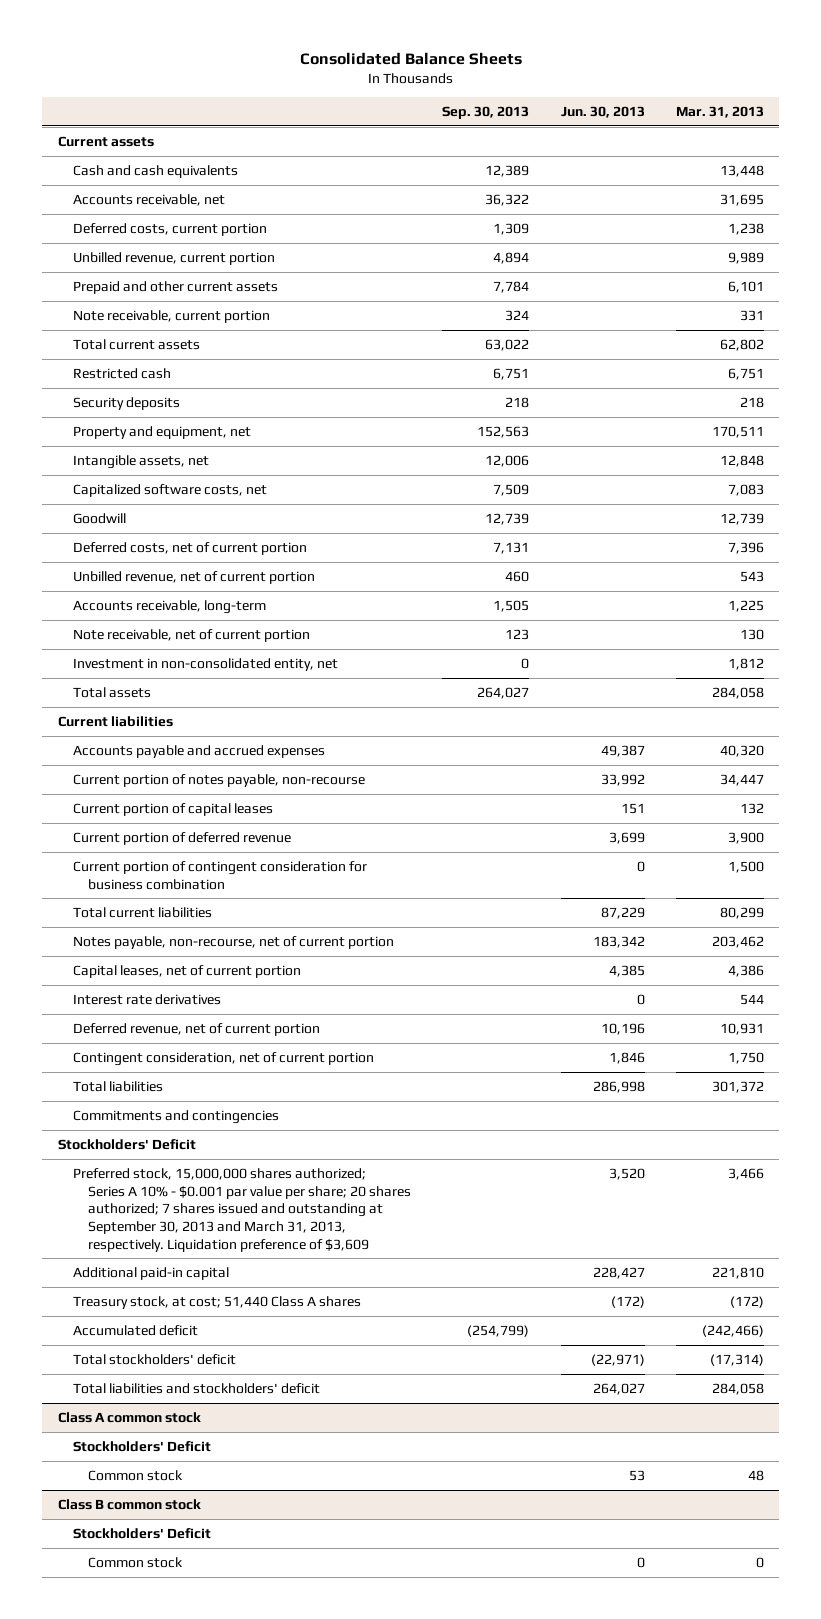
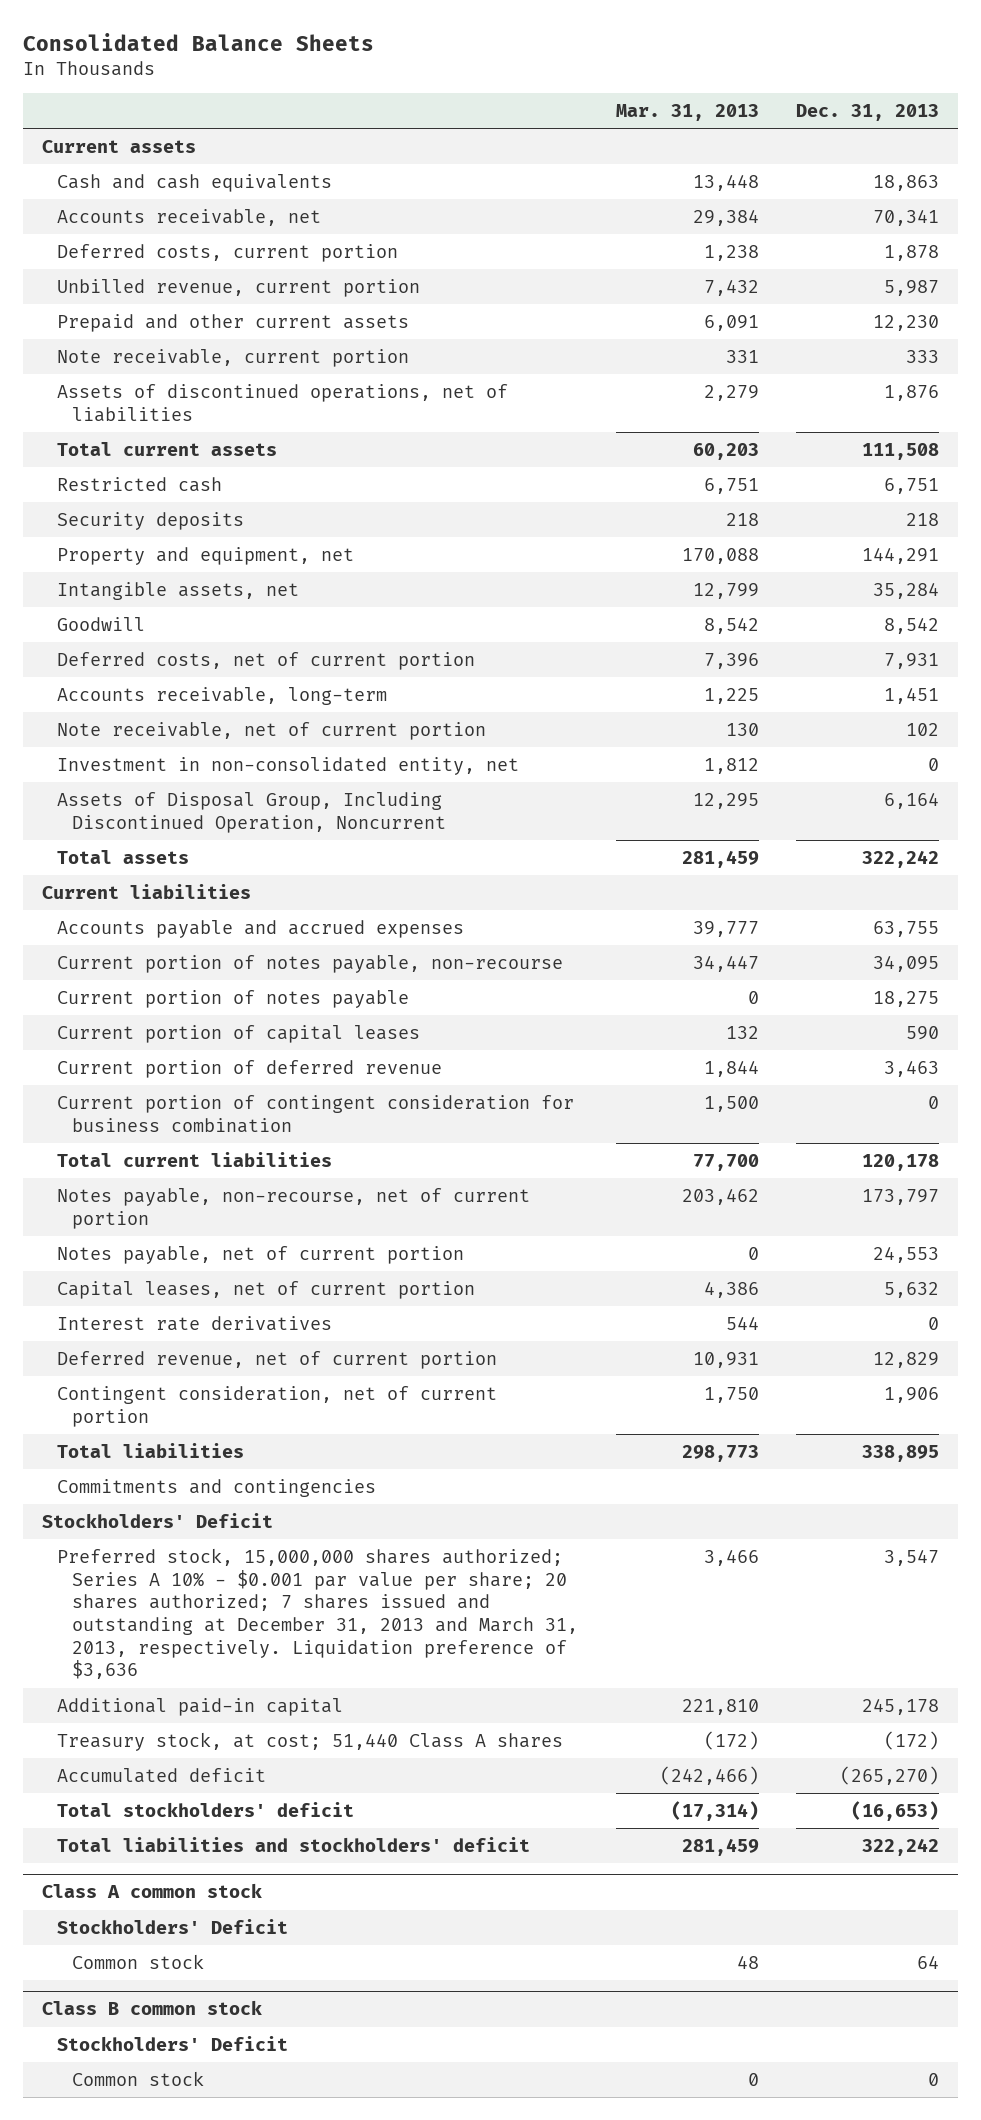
- | Sep. 30, 2013 | Jun. 30, 2013 | Mar. 31, 2013
+ | Mar. 31, 2013 | Dec. 31, 2013
- Accounts receivable, net | 36,322 | | 31,695
+ Accounts receivable, net | 29,384 | 70,341
- Unbilled revenue, current portion | 4,894 | | 9,989
- Prepaid and other current assets | 7,784 | | 6,101
+ Unbilled revenue, current portion | 7,432 | 5,987
+ Prepaid and other current assets | 6,091 | 12,230
- Total current assets | 63,022 | | 62,802
+ Assets of discontinued operations, net of liabilities | 2,279 | 1,876
+ Total current assets | 60,203 | 111,508
- Property and equipment, net | 152,563 | | 170,511
- Intangible assets, net | 12,006 | | 12,848
- Capitalized software costs, net | 7,509 | | 7,083
- Goodwill | 12,739 | | 12,739
+ Property and equipment, net | 170,088 | 144,291
+ Intangible assets, net | 12,799 | 35,284
+ Goodwill | 8,542 | 8,542
- Unbilled revenue, net of current portion | 460 | | 543
- Total assets | 264,027 | | 284,058
+ Assets of Disposal Group, Including Discontinued Operation, Noncurrent | 12,295 | 6,164
+ Total assets | 281,459 | 322,242
- Accounts payable and accrued expenses | | 49,387 | 40,320
+ Accounts payable and accrued expenses | 39,777 | 63,755
+ Current portion of notes payable | 0 | 18,275
- Current portion of deferred revenue | | 3,699 | 3,900
+ Current portion of deferred revenue | 1,844 | 3,463
- Total current liabilities | | 87,229 | 80,299
+ Total current liabilities | 77,700 | 120,178
+ Notes payable, net of current portion | 0 | 24,553
- Total liabilities | | 286,998 | 301,372
+ Total liabilities | 298,773 | 338,895
- Preferred stock, 15,000,000 shares authorized; Series A 10% - $0.001 par value per share; 20 shares authorized; 7 shares issued and outstanding at September 30, 2013 and March 31, 2013, respectively. Liquidation preference of $3,609 | | 3,520 | 3,466
+ Preferred stock, 15,000,000 shares authorized; Series A 10% - $0.001 par value per share; 20 shares authorized; 7 shares issued and outstanding at December 31, 2013 and March 31, 2013, respectively. Liquidation preference of $3,636 | 3,466 | 3,547
- Total liabilities and stockholders' deficit | | 264,027 | 284,058
+ Total liabilities and stockholders' deficit | 281,459 | 322,242

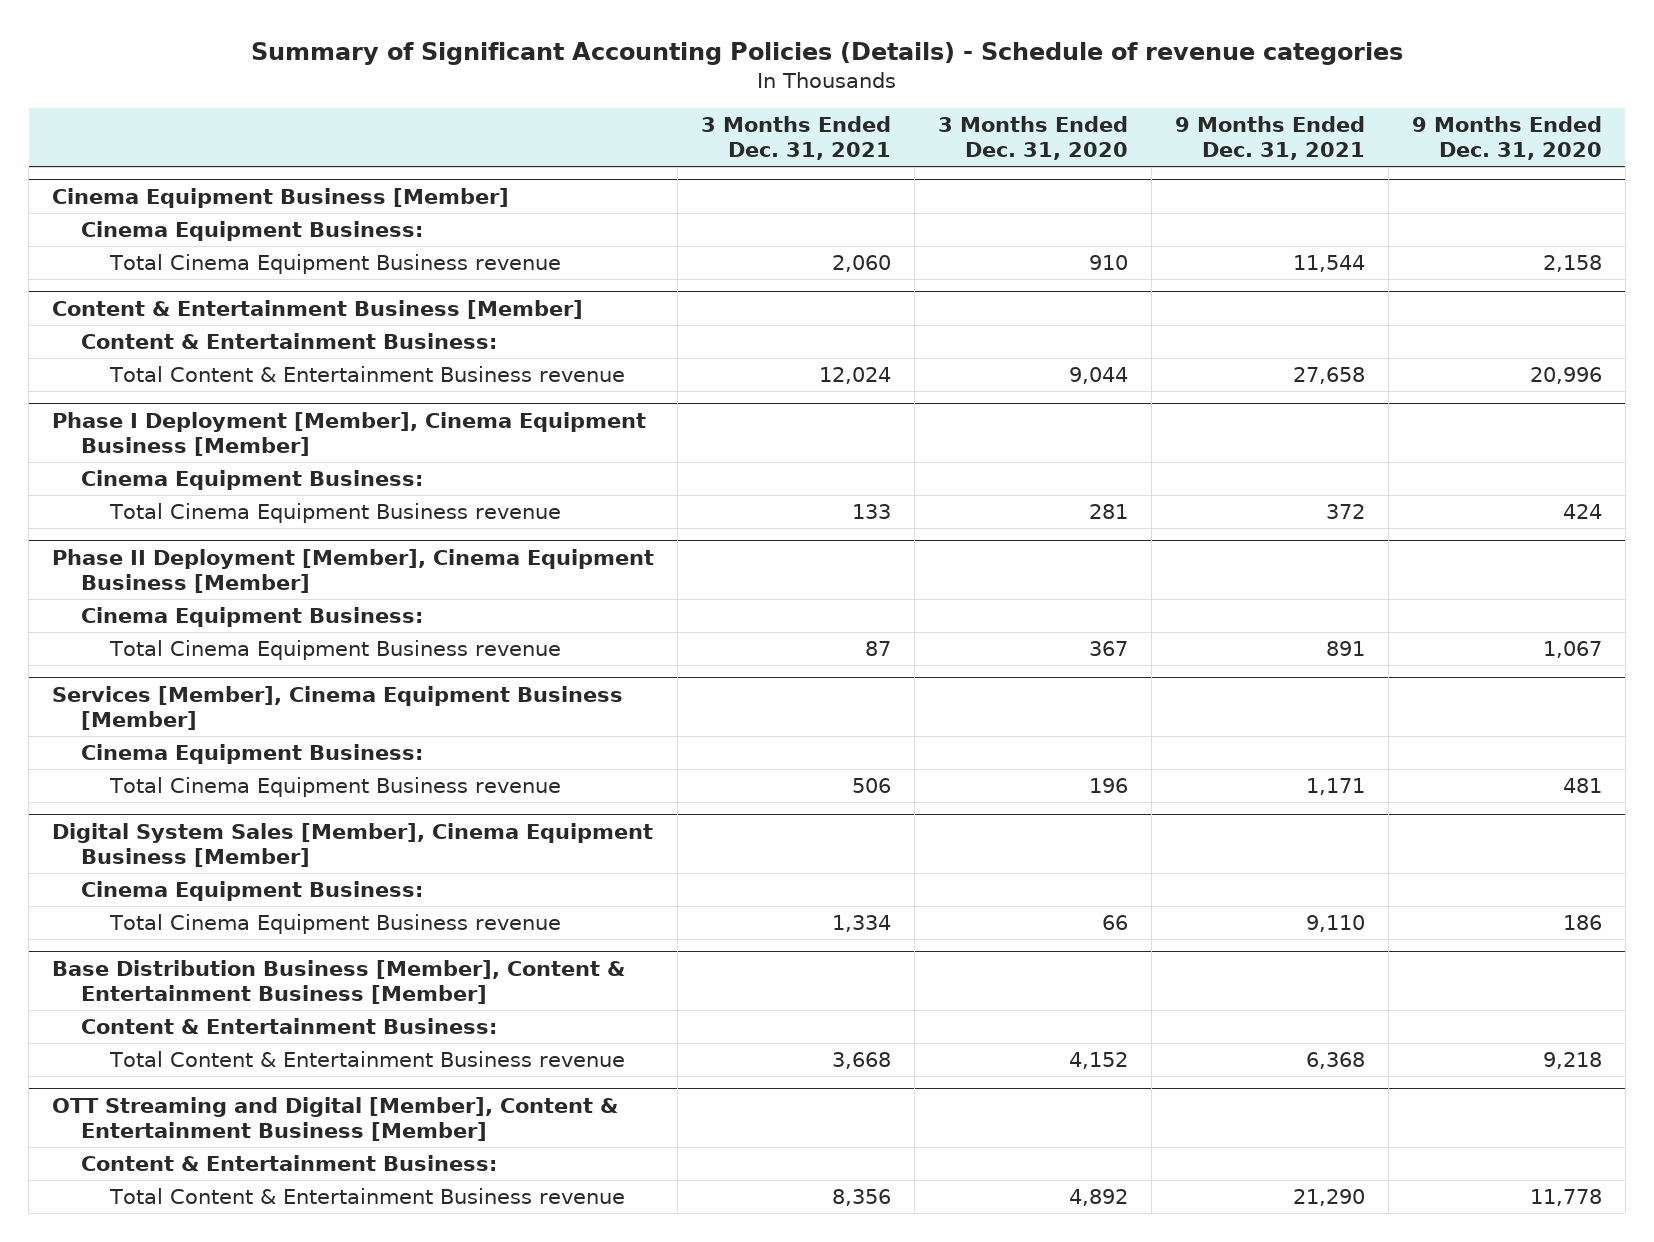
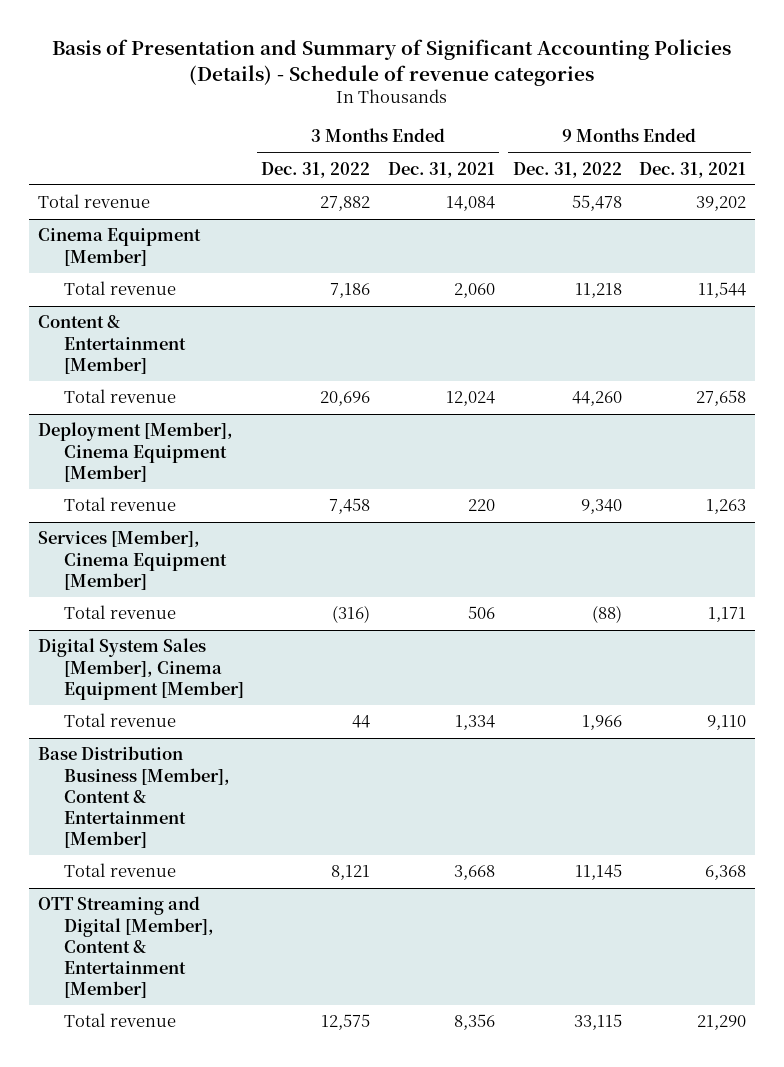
- Summary of Significant Accounting Policies (Details) - Schedule of revenue categories
+ Basis of Presentation and Summary of Significant Accounting Policies (Details) - Schedule of revenue categories
- | 3 Months Ended Dec. 31, 2021 | 3 Months Ended Dec. 31, 2020 | 9 Months Ended Dec. 31, 2021 | 9 Months Ended Dec. 31, 2020
+ | 3 Months Ended Dec. 31, 2022 | 3 Months Ended Dec. 31, 2021 | 9 Months Ended Dec. 31, 2022 | 9 Months Ended Dec. 31, 2021
- Cinema Equipment Business [Member]
- Cinema Equipment Business:
- Total Cinema Equipment Business revenue | 2,060 | 910 | 11,544 | 2,158
- Content & Entertainment Business [Member]
- Content & Entertainment Business:
- Total Content & Entertainment Business revenue | 12,024 | 9,044 | 27,658 | 20,996
- Phase I Deployment [Member], Cinema Equipment Business [Member]
- Cinema Equipment Business:
- Total Cinema Equipment Business revenue | 133 | 281 | 372 | 424
- Phase II Deployment [Member], Cinema Equipment Business [Member]
- Cinema Equipment Business:
- Total Cinema Equipment Business revenue | 87 | 367 | 891 | 1,067
- Services [Member], Cinema Equipment Business [Member]
- Cinema Equipment Business:
- Total Cinema Equipment Business revenue | 506 | 196 | 1,171 | 481
- Digital System Sales [Member], Cinema Equipment Business [Member]
- Cinema Equipment Business:
- Total Cinema Equipment Business revenue | 1,334 | 66 | 9,110 | 186
- Base Distribution Business [Member], Content & Entertainment Business [Member]
- Content & Entertainment Business:
- Total Content & Entertainment Business revenue | 3,668 | 4,152 | 6,368 | 9,218
- OTT Streaming and Digital [Member], Content & Entertainment Business [Member]
- Content & Entertainment Business:
- Total Content & Entertainment Business revenue | 8,356 | 4,892 | 21,290 | 11,778
+ Total revenue | 27,882 | 14,084 | 55,478 | 39,202
+ Cinema Equipment [Member]
+ Total revenue | 7,186 | 2,060 | 11,218 | 11,544
+ Content & Entertainment [Member]
+ Total revenue | 20,696 | 12,024 | 44,260 | 27,658
+ Deployment [Member], Cinema Equipment [Member]
+ Total revenue | 7,458 | 220 | 9,340 | 1,263
+ Services [Member], Cinema Equipment [Member]
+ Total revenue | (316) | 506 | (88) | 1,171
+ Digital System Sales [Member], Cinema Equipment [Member]
+ Total revenue | 44 | 1,334 | 1,966 | 9,110
+ Base Distribution Business [Member], Content & Entertainment [Member]
+ Total revenue | 8,121 | 3,668 | 11,145 | 6,368
+ OTT Streaming and Digital [Member], Content & Entertainment [Member]
+ Total revenue | 12,575 | 8,356 | 33,115 | 21,290

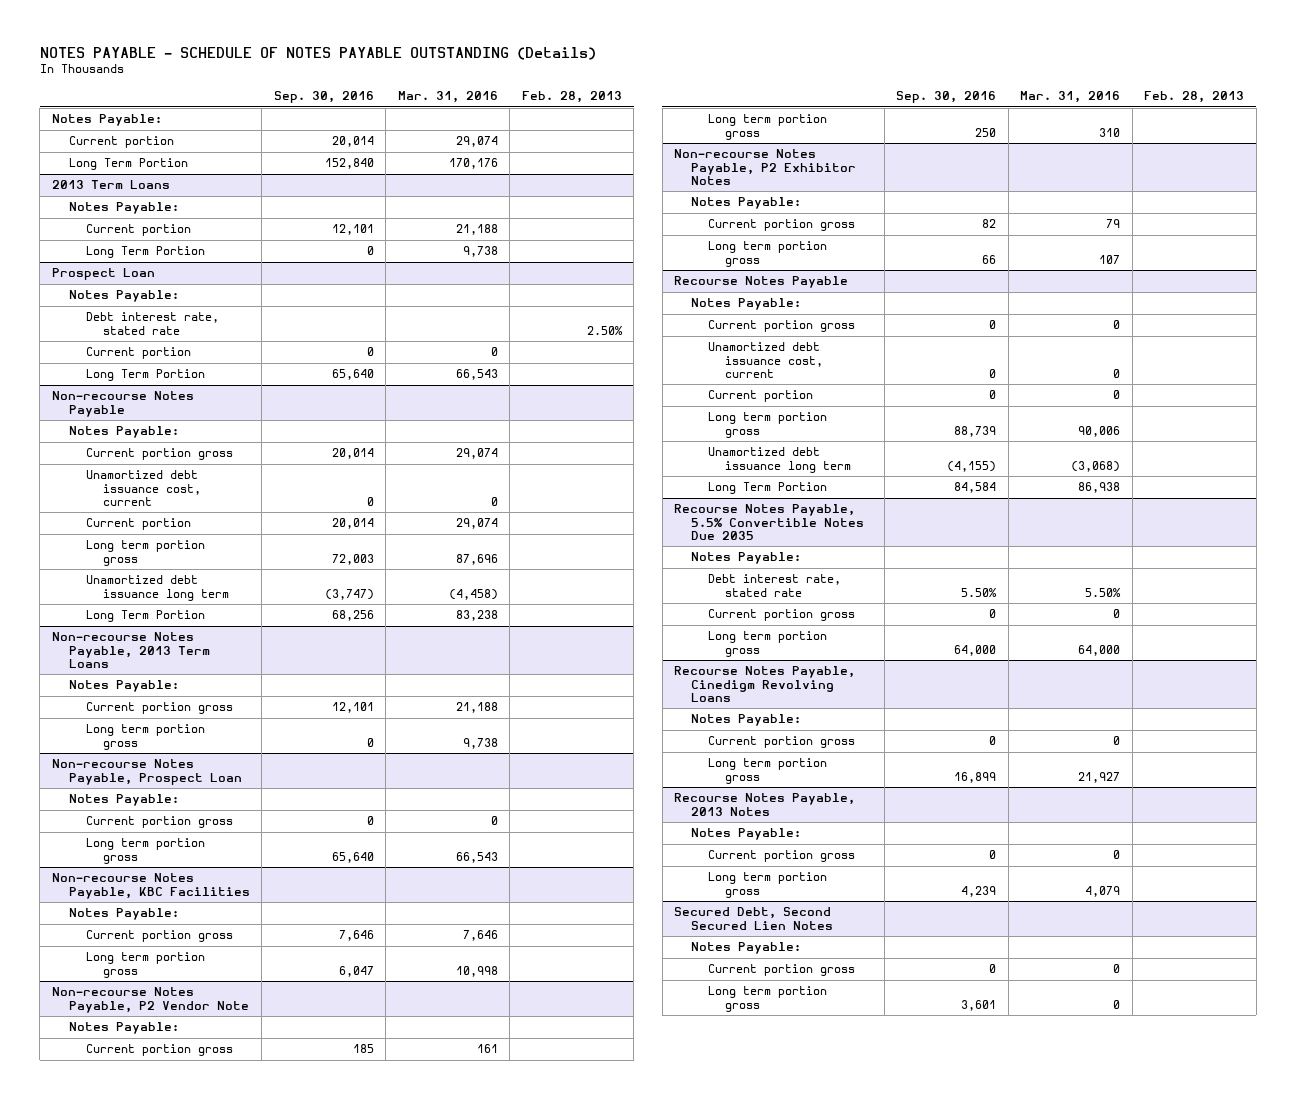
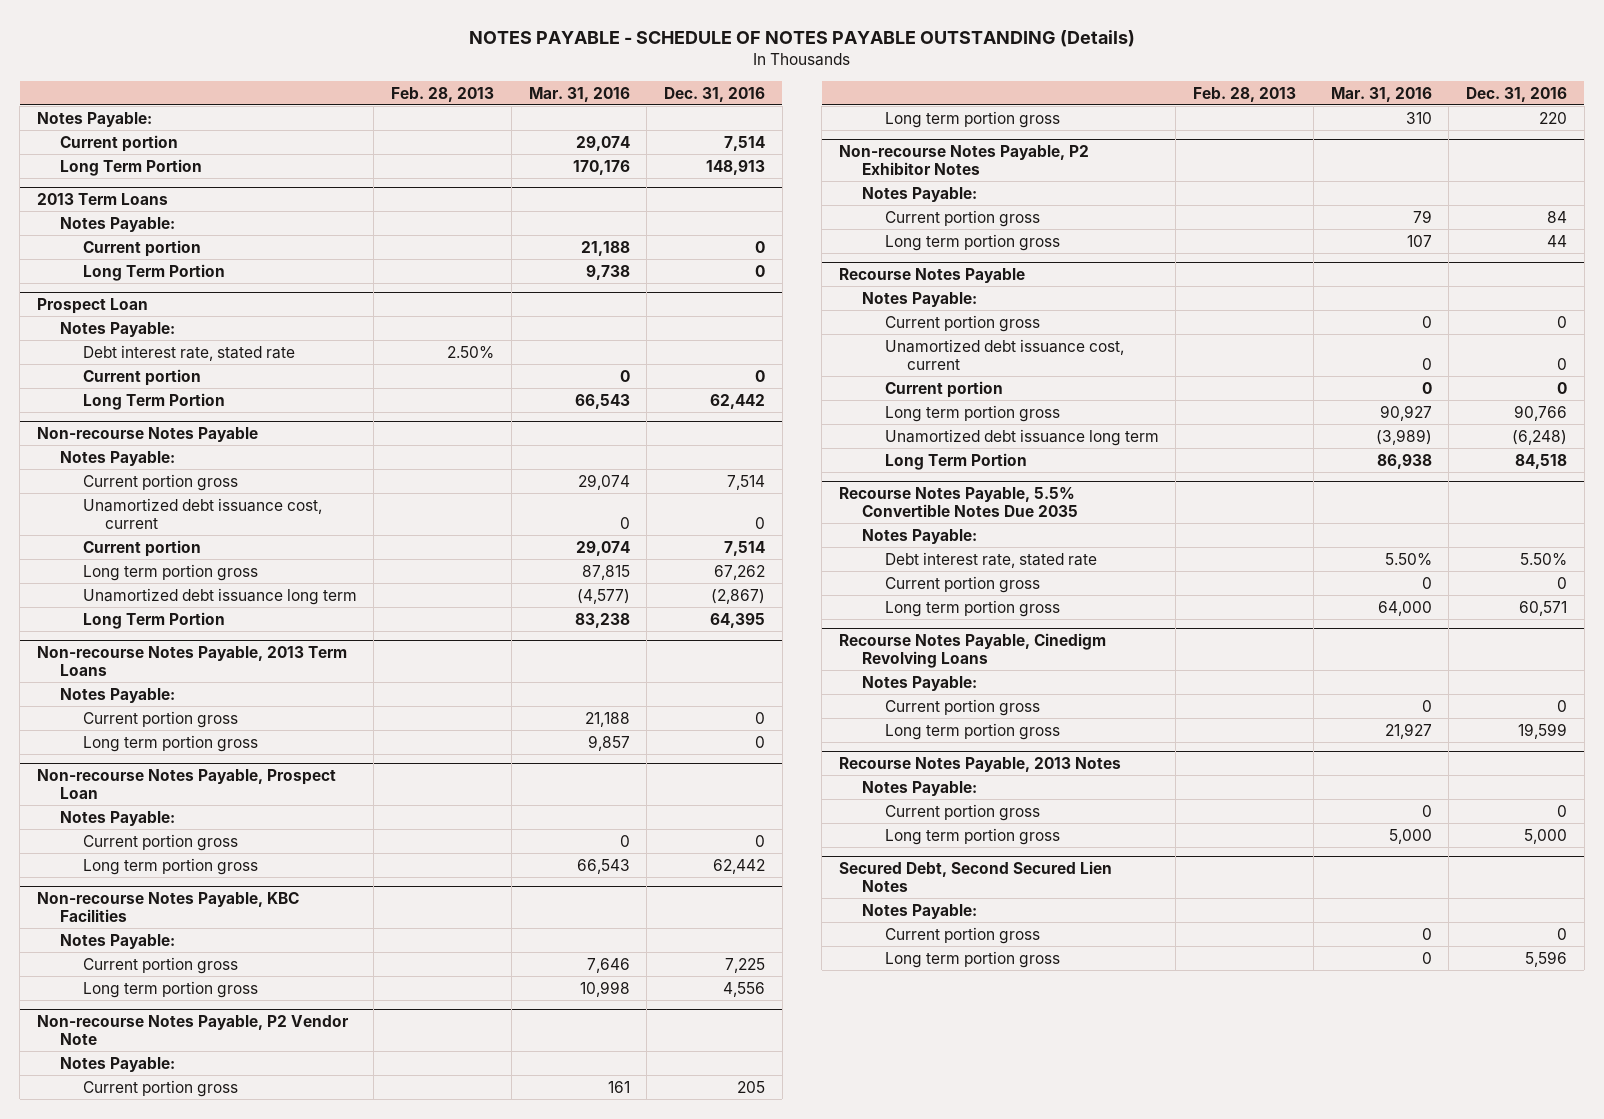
- | Sep. 30, 2016 | Mar. 31, 2016 | Feb. 28, 2013
+ | Feb. 28, 2013 | Mar. 31, 2016 | Dec. 31, 2016
@ Non-recourse Notes Payable
- Long term portion gross | 72,003 | 87,696 |
- Unamortized debt issuance long term | (3,747) | (4,458) |
+ Long term portion gross | | 87,815 | 67,262
+ Unamortized debt issuance long term | | (4,577) | (2,867)
@ Non-recourse Notes Payable, 2013 Term Loans
- Long term portion gross | 0 | 9,738 |
+ Long term portion gross | | 9,857 | 0
@ Recourse Notes Payable
- Long term portion gross | 88,739 | 90,006 |
- Unamortized debt issuance long term | (4,155) | (3,068) |
+ Long term portion gross | | 90,927 | 90,766
+ Unamortized debt issuance long term | | (3,989) | (6,248)
@ Recourse Notes Payable, 2013 Notes
- Long term portion gross | 4,239 | 4,079 |
+ Long term portion gross | | 5,000 | 5,000

